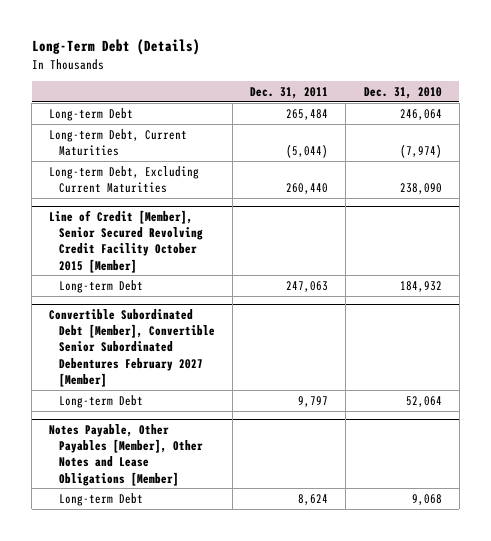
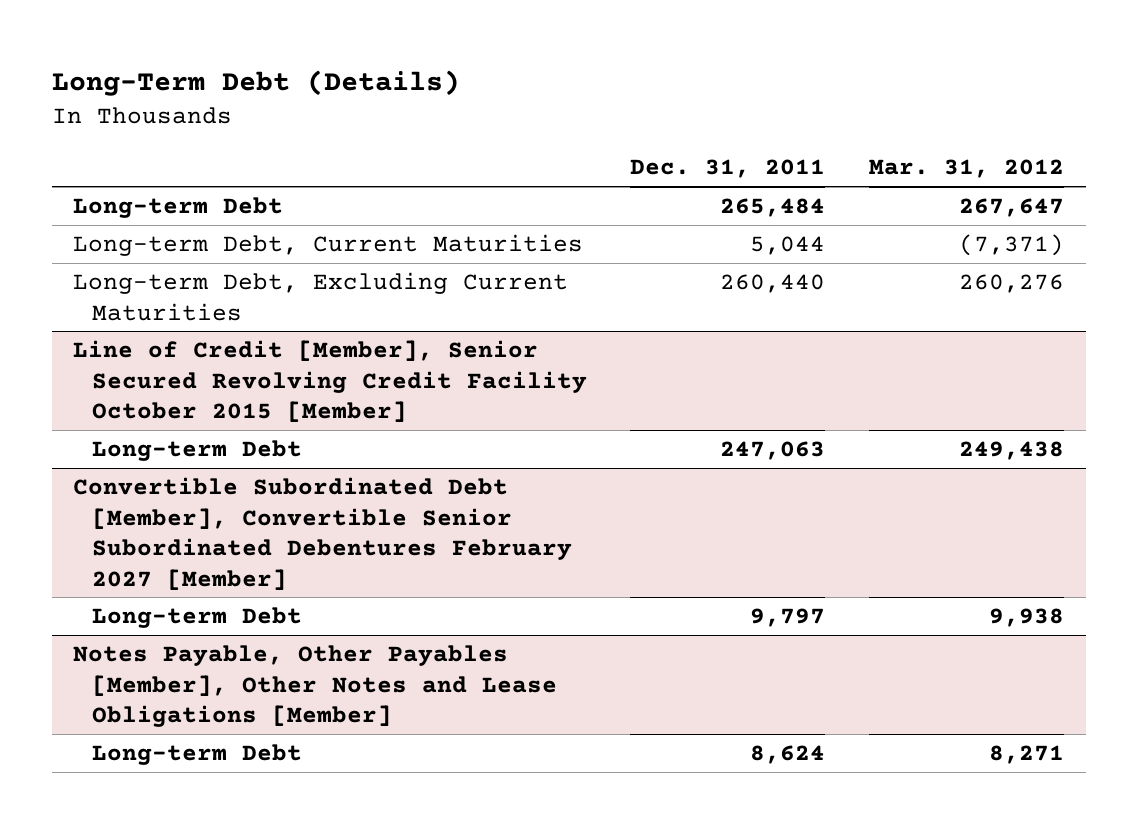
- | Dec. 31, 2011 | Dec. 31, 2010
+ | Dec. 31, 2011 | Mar. 31, 2012
- Long-term Debt, Current Maturities | (5,044) | (7,974)
+ Long-term Debt, Current Maturities | 5,044 | (7,371)

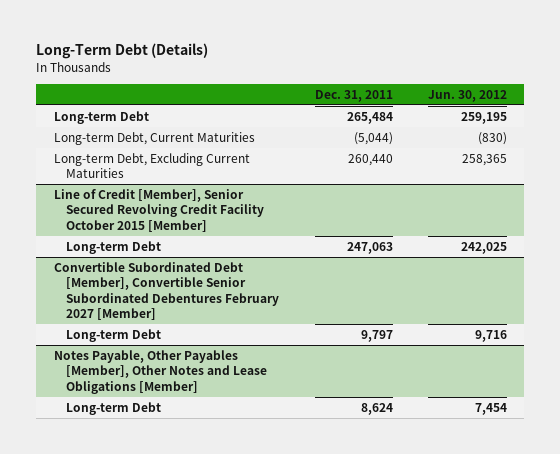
- | Dec. 31, 2011 | Mar. 31, 2012
+ | Dec. 31, 2011 | Jun. 30, 2012
- Long-term Debt, Current Maturities | 5,044 | (7,371)
+ Long-term Debt, Current Maturities | (5,044) | (830)

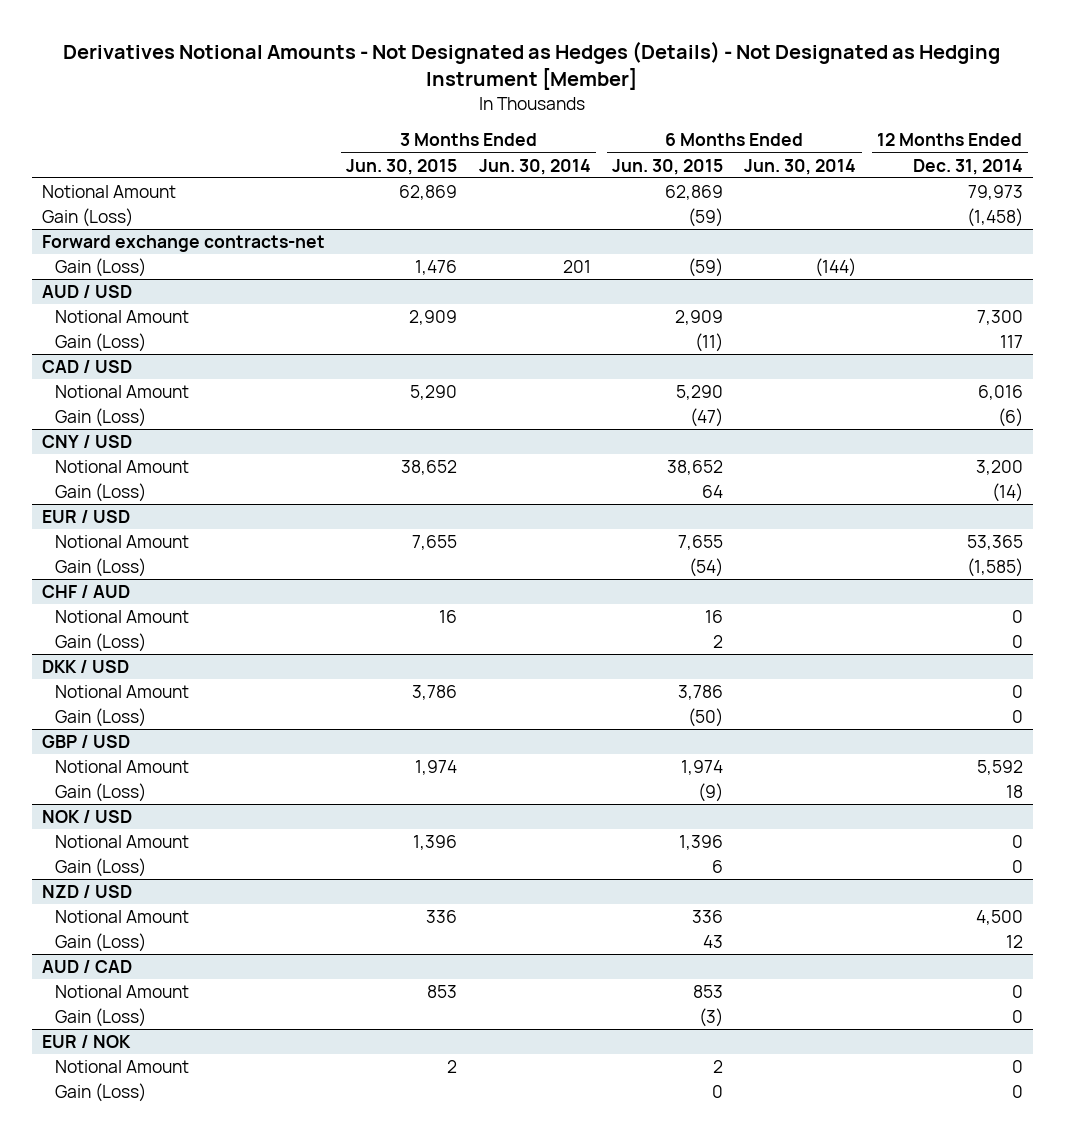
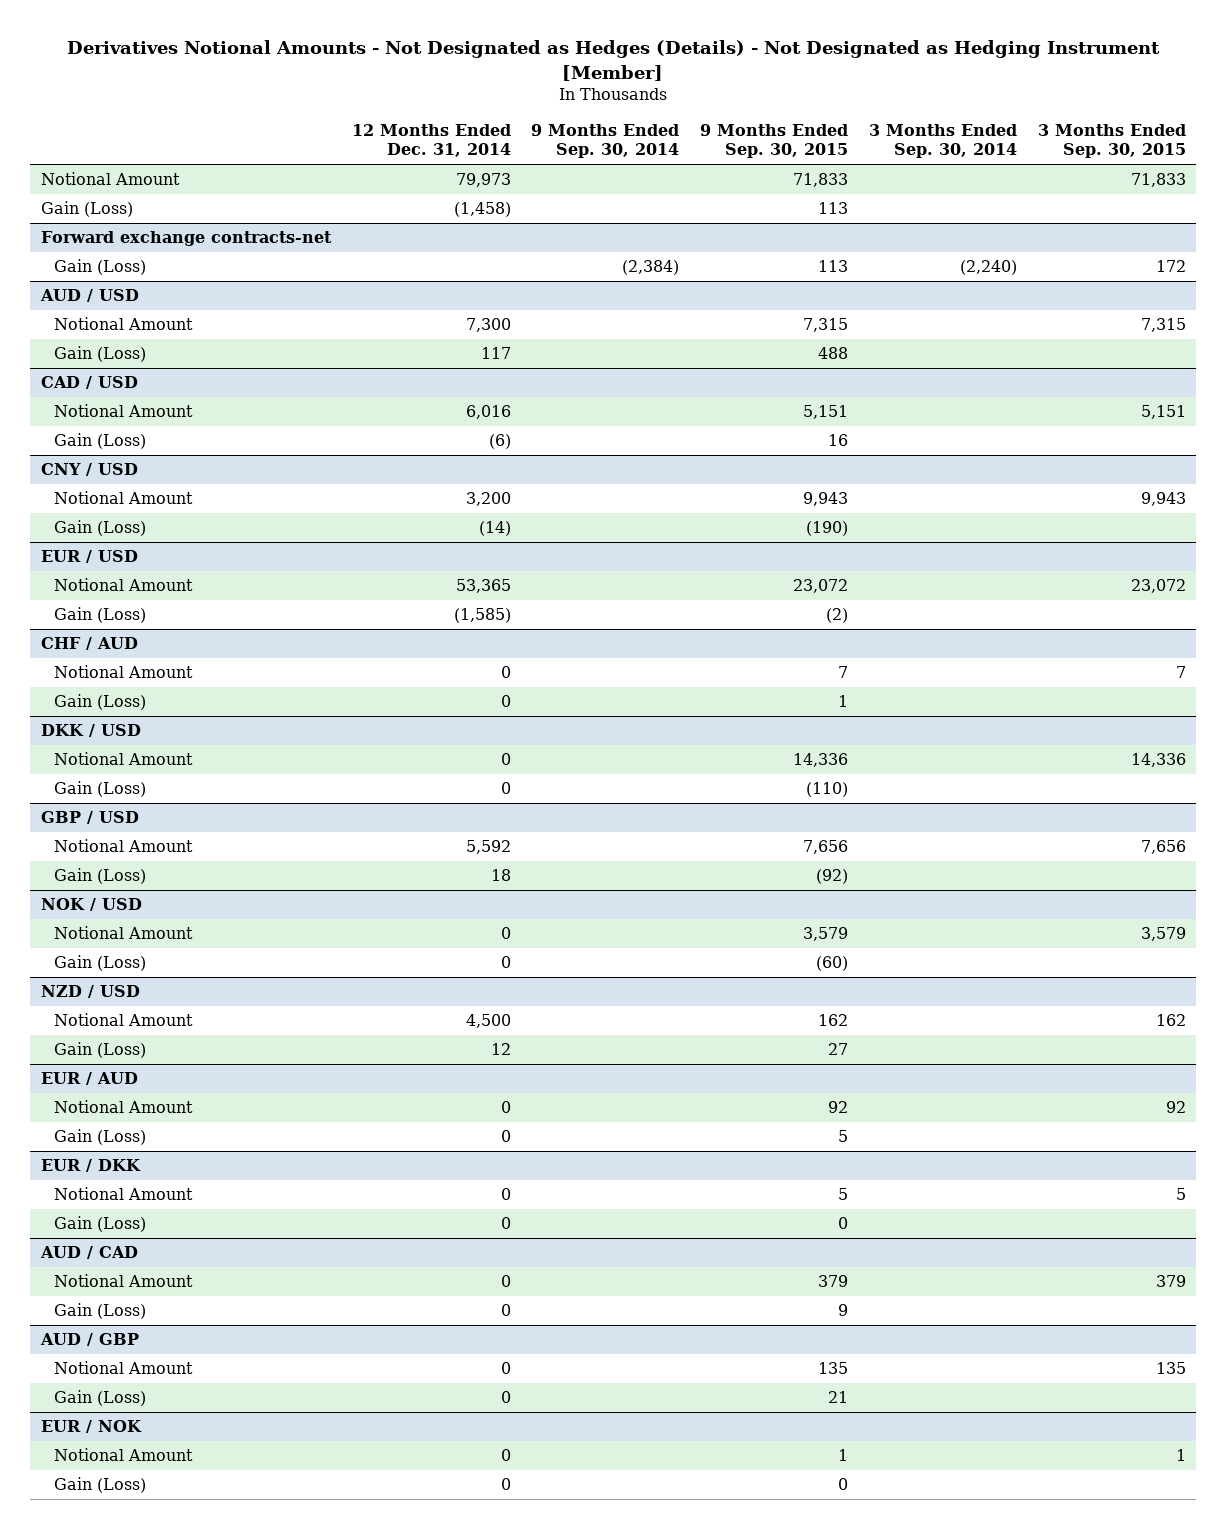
- | 3 Months Ended Jun. 30, 2015 | 3 Months Ended Jun. 30, 2014 | 6 Months Ended Jun. 30, 2015 | 6 Months Ended Jun. 30, 2014 | 12 Months Ended Dec. 31, 2014
+ | 12 Months Ended Dec. 31, 2014 | 9 Months Ended Sep. 30, 2014 | 9 Months Ended Sep. 30, 2015 | 3 Months Ended Sep. 30, 2014 | 3 Months Ended Sep. 30, 2015
+ EUR / AUD
+ Notional Amount | 0 | | 92 | | 92
+ Gain (Loss) | 0 | | 5 | |
+ EUR / DKK
+ Notional Amount | 0 | | 5 | | 5
+ Gain (Loss) | 0 | | 0 | |
+ AUD / GBP
+ Notional Amount | 0 | | 135 | | 135
+ Gain (Loss) | 0 | | 21 | |

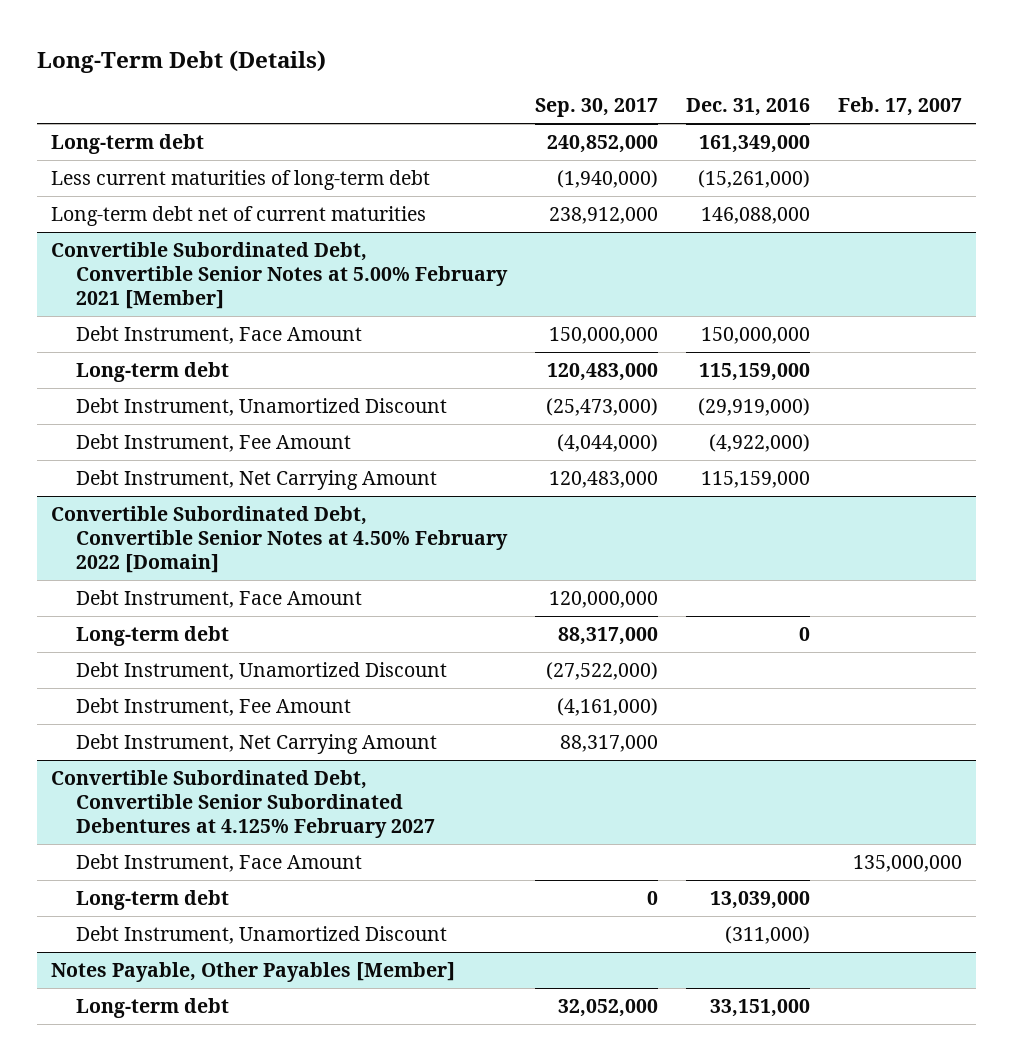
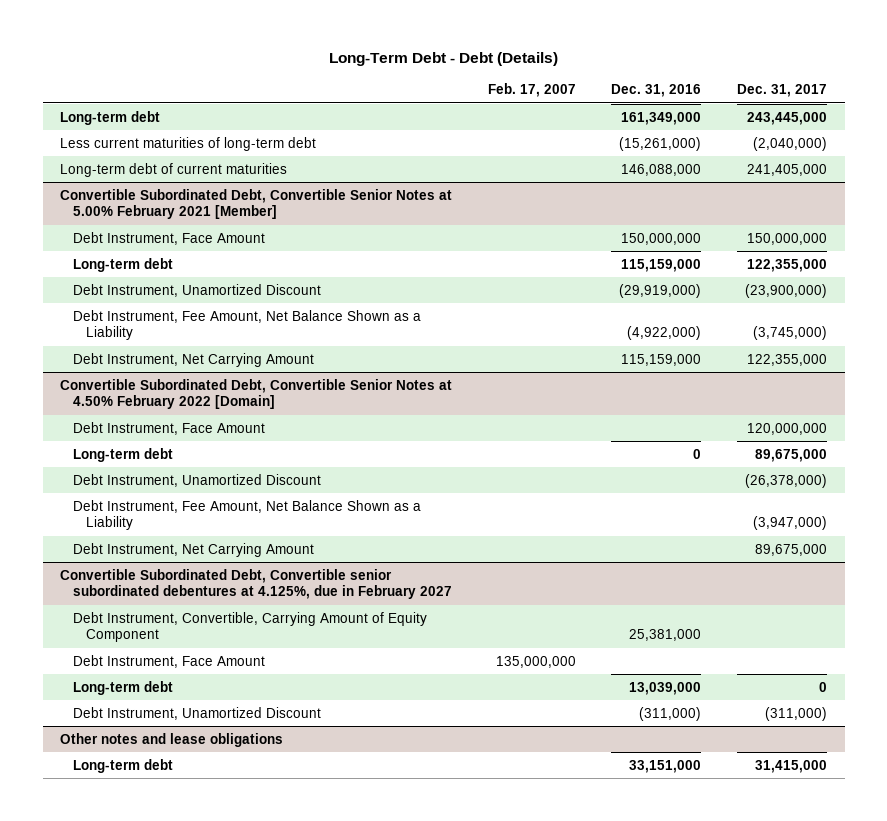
- Long-Term Debt (Details)
+ Long-Term Debt - Debt (Details)
- | Sep. 30, 2017 | Dec. 31, 2016 | Feb. 17, 2007
+ | Feb. 17, 2007 | Dec. 31, 2016 | Dec. 31, 2017
- Long-term debt net of current maturities | 238,912,000 | 146,088,000 |
+ Long-term debt of current maturities | | 146,088,000 | 241,405,000
@ Convertible Subordinated Debt, Convertible Senior Notes at 5.00% February 2021 [Member]
- Debt Instrument, Fee Amount | (4,044,000) | (4,922,000) |
+ Debt Instrument, Fee Amount, Net Balance Shown as a Liability | | (4,922,000) | (3,745,000)
@ Convertible Subordinated Debt, Convertible Senior Notes at 4.50% February 2022 [Domain]
- Debt Instrument, Fee Amount | (4,161,000) | |
+ Debt Instrument, Fee Amount, Net Balance Shown as a Liability | | | (3,947,000)
- Convertible Subordinated Debt, Convertible Senior Subordinated Debentures at 4.125% February 2027
+ Convertible Subordinated Debt, Convertible senior subordinated debentures at 4.125%, due in February 2027
+ Debt Instrument, Convertible, Carrying Amount of Equity Component | | 25,381,000 |
- Notes Payable, Other Payables [Member]
+ Other notes and lease obligations

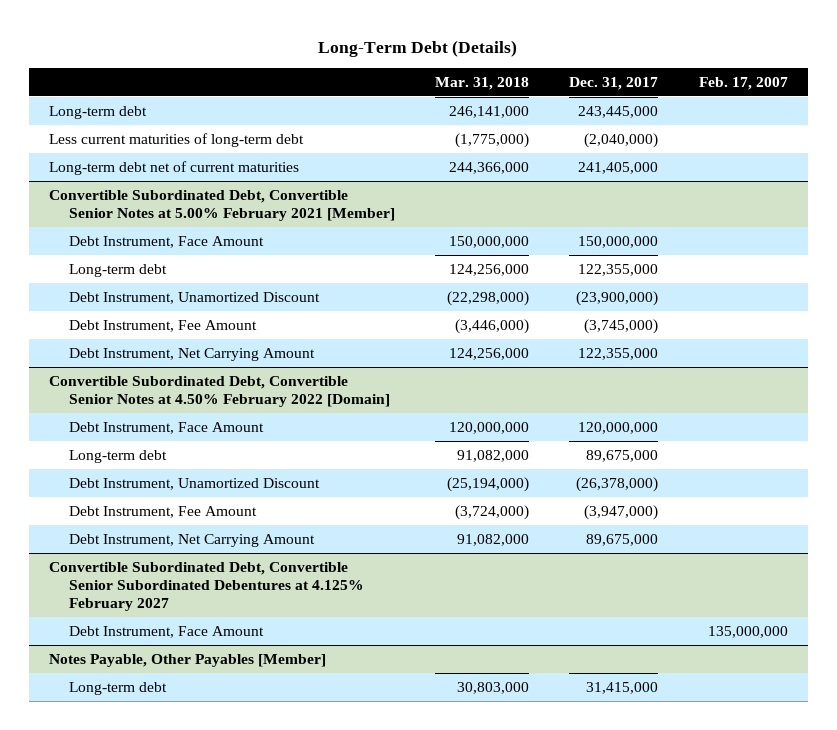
- Long-Term Debt - Debt (Details)
+ Long-Term Debt (Details)
- | Feb. 17, 2007 | Dec. 31, 2016 | Dec. 31, 2017
+ | Mar. 31, 2018 | Dec. 31, 2017 | Feb. 17, 2007
- Long-term debt of current maturities | | 146,088,000 | 241,405,000
+ Long-term debt net of current maturities | 244,366,000 | 241,405,000 |
@ Convertible Subordinated Debt, Convertible Senior Notes at 5.00% February 2021 [Member]
- Debt Instrument, Fee Amount, Net Balance Shown as a Liability | | (4,922,000) | (3,745,000)
+ Debt Instrument, Fee Amount | (3,446,000) | (3,745,000) |
@ Convertible Subordinated Debt, Convertible Senior Notes at 4.50% February 2022 [Domain]
- Debt Instrument, Fee Amount, Net Balance Shown as a Liability | | | (3,947,000)
+ Debt Instrument, Fee Amount | (3,724,000) | (3,947,000) |
- Convertible Subordinated Debt, Convertible senior subordinated debentures at 4.125%, due in February 2027
- Debt Instrument, Convertible, Carrying Amount of Equity Component | | 25,381,000 |
+ Convertible Subordinated Debt, Convertible Senior Subordinated Debentures at 4.125% February 2027
- Long-term debt | | 13,039,000 | 0
- Debt Instrument, Unamortized Discount | | (311,000) | (311,000)
- Other notes and lease obligations
+ Notes Payable, Other Payables [Member]

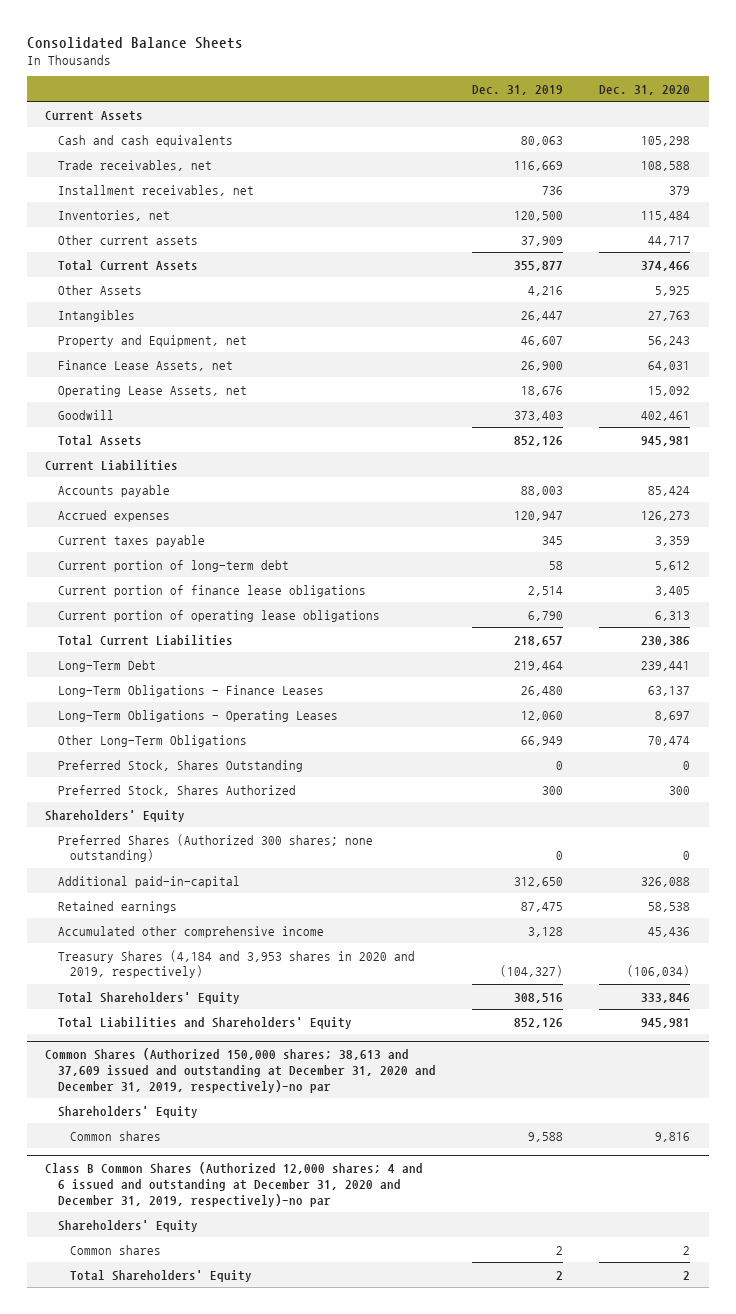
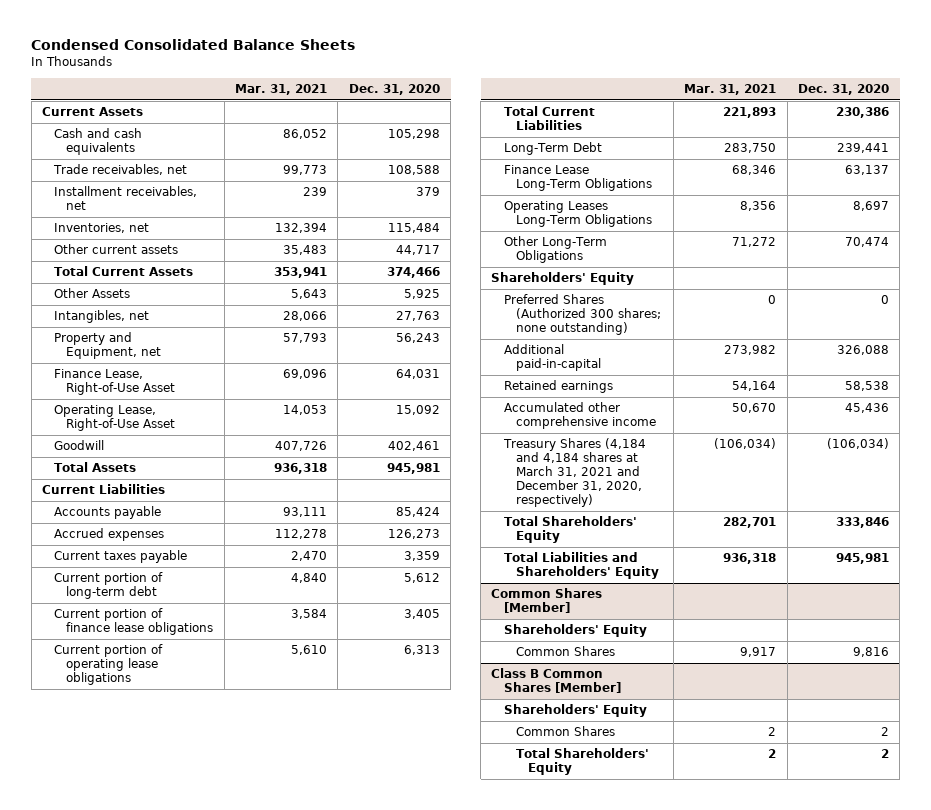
- Consolidated Balance Sheets
+ Condensed Consolidated Balance Sheets
- | Dec. 31, 2019 | Dec. 31, 2020
+ | Mar. 31, 2021 | Dec. 31, 2020
- Intangibles | 26,447 | 27,763
+ Intangibles, net | 28,066 | 27,763
- Finance Lease Assets, net | 26,900 | 64,031
- Operating Lease Assets, net | 18,676 | 15,092
+ Finance Lease, Right-of-Use Asset | 69,096 | 64,031
+ Operating Lease, Right-of-Use Asset | 14,053 | 15,092
- Long-Term Obligations - Finance Leases | 26,480 | 63,137
- Long-Term Obligations - Operating Leases | 12,060 | 8,697
+ Finance Lease Long-Term Obligations | 68,346 | 63,137
+ Operating Leases Long-Term Obligations | 8,356 | 8,697
- Preferred Stock, Shares Outstanding | 0 | 0
- Preferred Stock, Shares Authorized | 300 | 300
- Treasury Shares (4,184 and 3,953 shares in 2020 and 2019, respectively) | (104,327) | (106,034)
+ Treasury Shares (4,184 and 4,184 shares at March 31, 2021 and December 31, 2020, respectively) | (106,034) | (106,034)
- Common Shares (Authorized 150,000 shares; 38,613 and 37,609 issued and outstanding at December 31, 2020 and December 31, 2019, respectively)-no par
+ Common Shares [Member]
- Common shares | 9,588 | 9,816
- Class B Common Shares (Authorized 12,000 shares; 4 and 6 issued and outstanding at December 31, 2020 and December 31, 2019, respectively)-no par
+ Common Shares | 9,917 | 9,816
+ Class B Common Shares [Member]
- Common shares | 2 | 2
+ Common Shares | 2 | 2

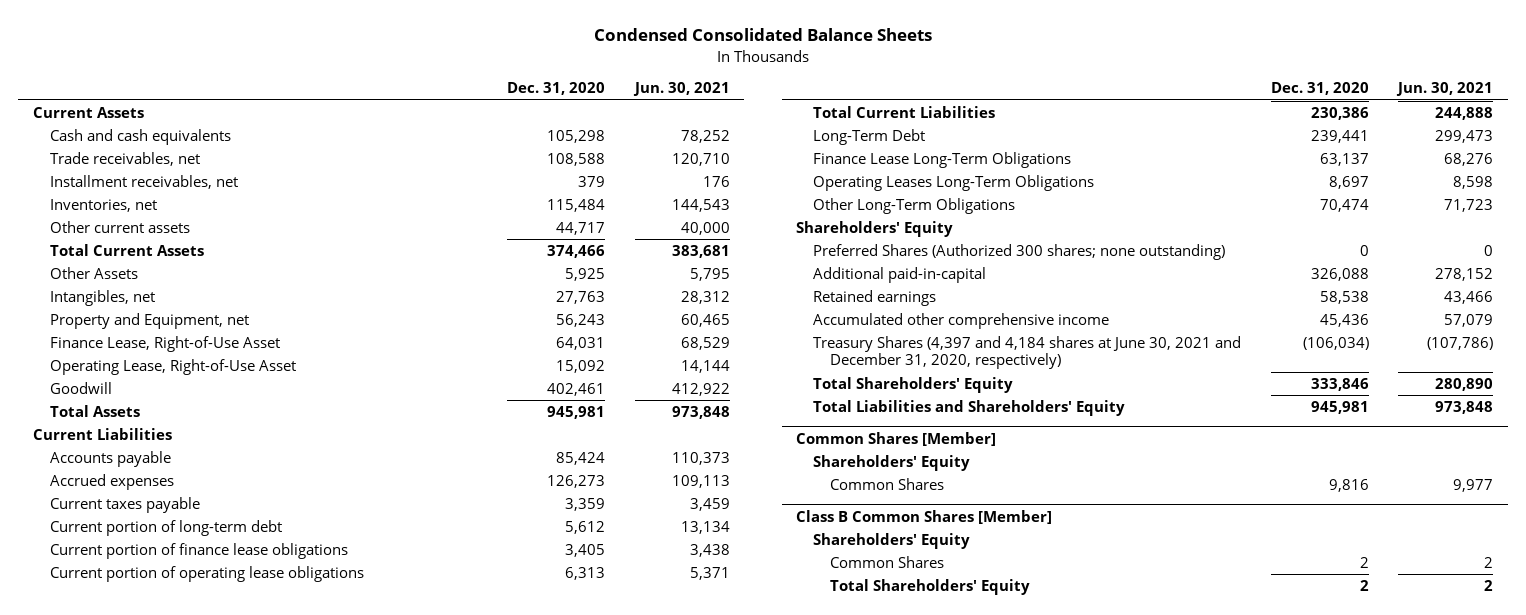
- | Mar. 31, 2021 | Dec. 31, 2020
+ | Dec. 31, 2020 | Jun. 30, 2021
- Treasury Shares (4,184 and 4,184 shares at March 31, 2021 and December 31, 2020, respectively) | (106,034) | (106,034)
+ Treasury Shares (4,397 and 4,184 shares at June 30, 2021 and December 31, 2020, respectively) | (106,034) | (107,786)

